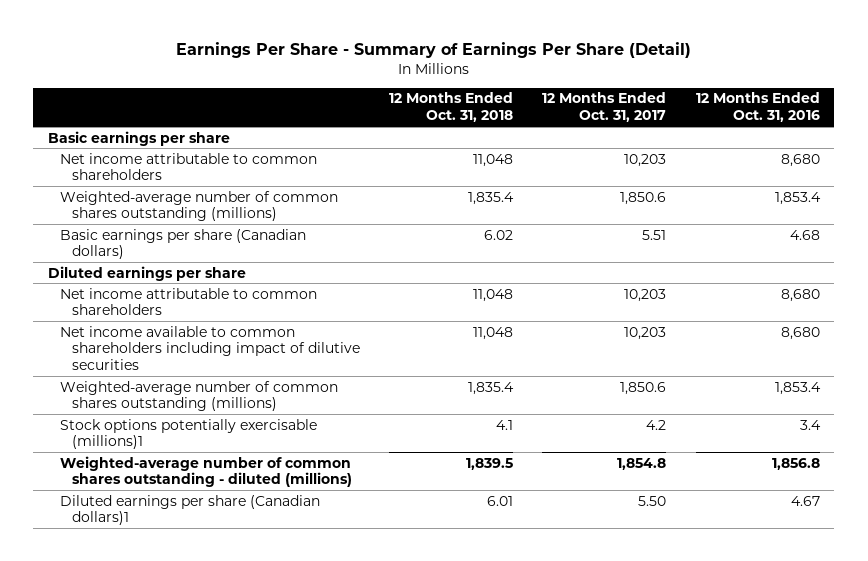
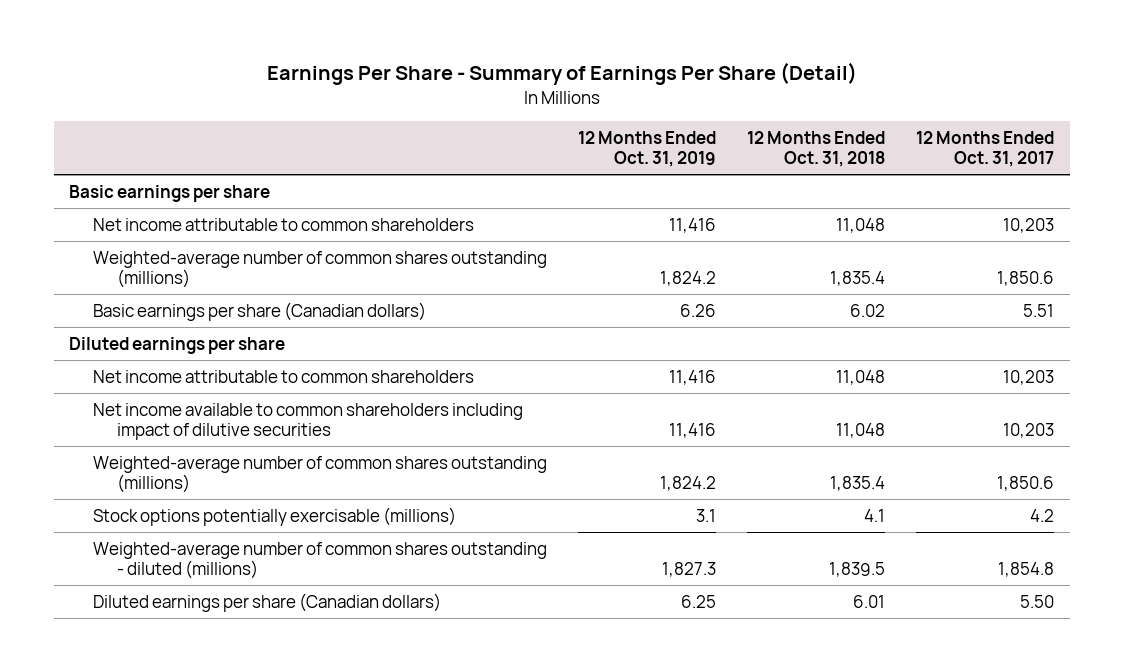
- | 12 Months Ended Oct. 31, 2018 | 12 Months Ended Oct. 31, 2017 | 12 Months Ended Oct. 31, 2016
+ | 12 Months Ended Oct. 31, 2019 | 12 Months Ended Oct. 31, 2018 | 12 Months Ended Oct. 31, 2017
- Stock options potentially exercisable (millions)1 | 4.1 | 4.2 | 3.4
+ Stock options potentially exercisable (millions) | 3.1 | 4.1 | 4.2
- Diluted earnings per share (Canadian dollars)1 | 6.01 | 5.50 | 4.67
+ Diluted earnings per share (Canadian dollars) | 6.25 | 6.01 | 5.50

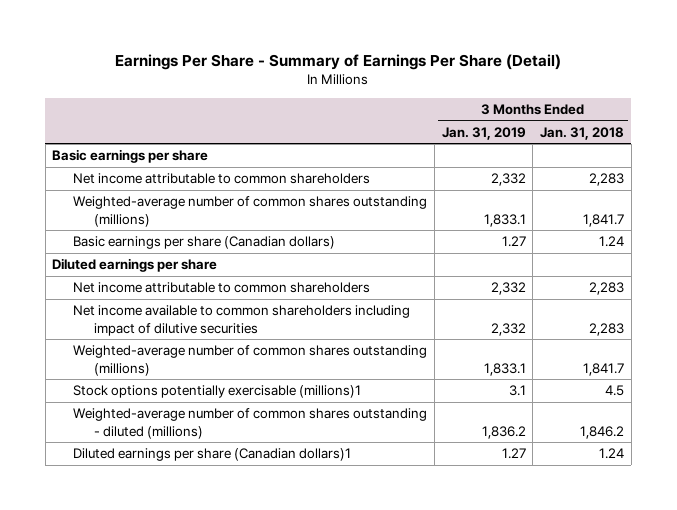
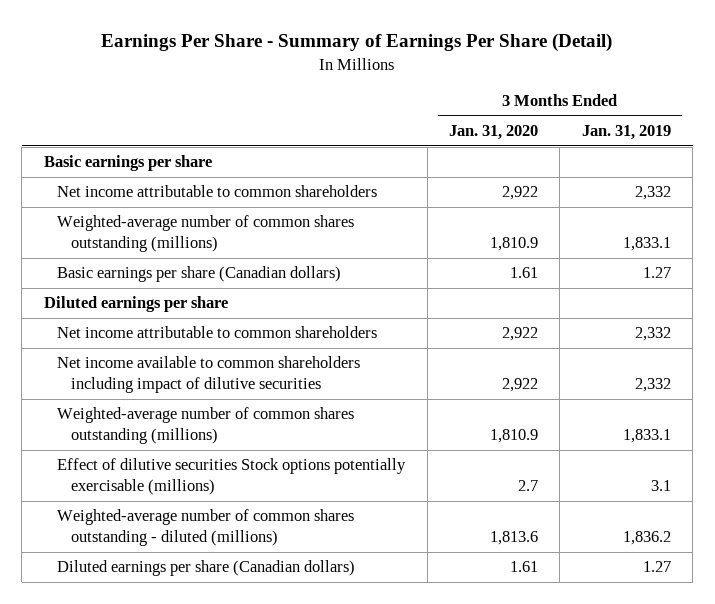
- | 3 Months Ended Jan. 31, 2019 | 3 Months Ended Jan. 31, 2018
+ | 3 Months Ended Jan. 31, 2020 | 3 Months Ended Jan. 31, 2019
- Stock options potentially exercisable (millions)1 | 3.1 | 4.5
+ Effect of dilutive securities Stock options potentially exercisable (millions) | 2.7 | 3.1
- Diluted earnings per share (Canadian dollars)1 | 1.27 | 1.24
+ Diluted earnings per share (Canadian dollars) | 1.61 | 1.27

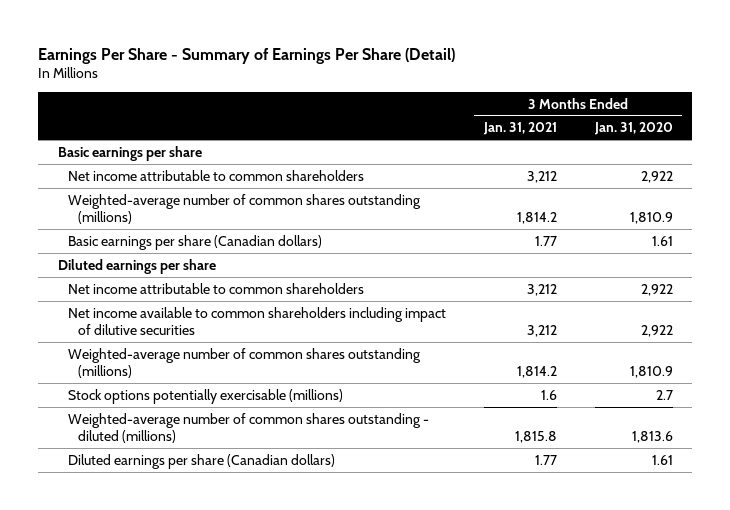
- | 3 Months Ended Jan. 31, 2020 | 3 Months Ended Jan. 31, 2019
+ | 3 Months Ended Jan. 31, 2021 | 3 Months Ended Jan. 31, 2020
- Effect of dilutive securities Stock options potentially exercisable (millions) | 2.7 | 3.1
+ Stock options potentially exercisable (millions) | 1.6 | 2.7

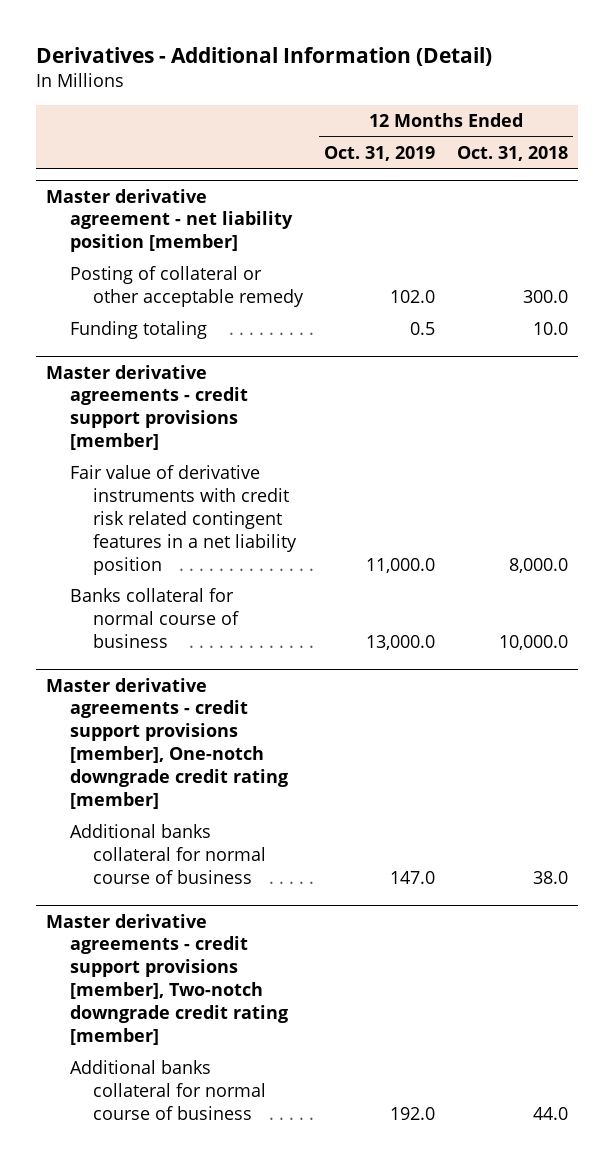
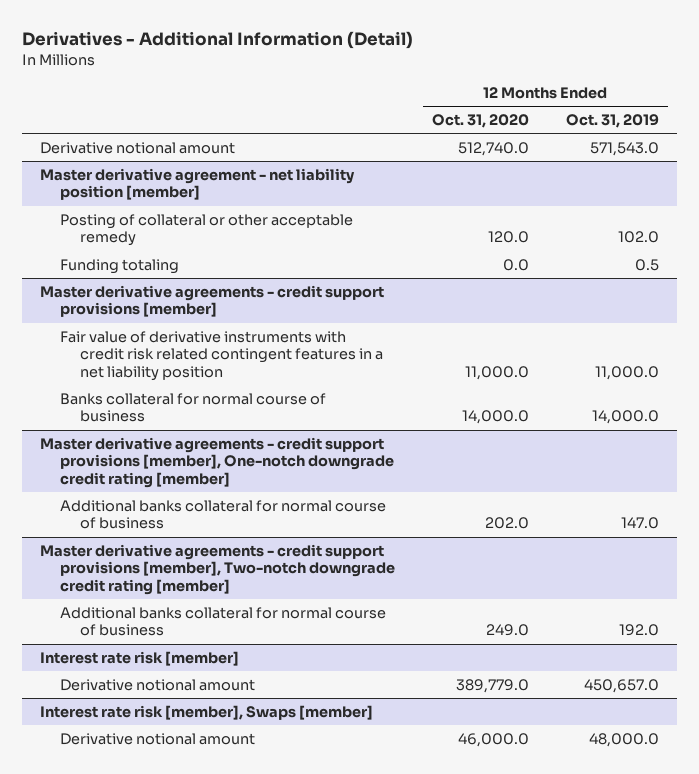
- | 12 Months Ended Oct. 31, 2019 | 12 Months Ended Oct. 31, 2018
+ | 12 Months Ended Oct. 31, 2020 | 12 Months Ended Oct. 31, 2019
+ Derivative notional amount | 512,740.0 | 571,543.0
@ Master derivative agreements - credit support provisions [member]
- Banks collateral for normal course of business | 13,000.0 | 10,000.0
+ Banks collateral for normal course of business | 14,000.0 | 14,000.0
+ Interest rate risk [member]
+ Derivative notional amount | 389,779.0 | 450,657.0
+ Interest rate risk [member], Swaps [member]
+ Derivative notional amount | 46,000.0 | 48,000.0

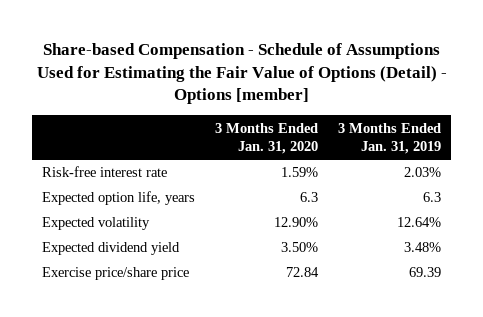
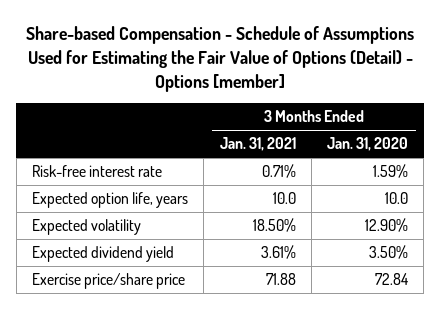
- | 3 Months Ended Jan. 31, 2020 | 3 Months Ended Jan. 31, 2019
+ | 3 Months Ended Jan. 31, 2021 | 3 Months Ended Jan. 31, 2020
- Expected option life, years | 6.3 | 6.3
+ Expected option life, years | 10.0 | 10.0

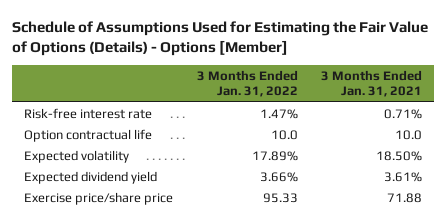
- Share-based Compensation - Schedule of Assumptions Used for Estimating the Fair Value of Options (Detail) - Options [member]
+ Schedule of Assumptions Used for Estimating the Fair Value of Options (Details) - Options [Member]
- | 3 Months Ended Jan. 31, 2021 | 3 Months Ended Jan. 31, 2020
+ | 3 Months Ended Jan. 31, 2022 | 3 Months Ended Jan. 31, 2021
- Expected option life, years | 10.0 | 10.0
+ Option contractual life | 10.0 | 10.0

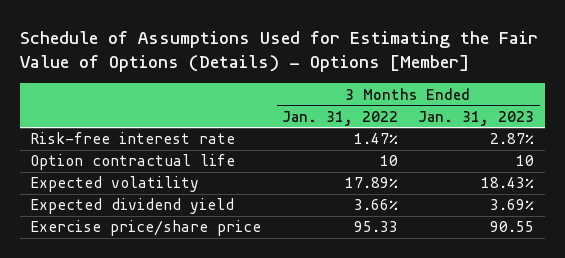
- | 3 Months Ended Jan. 31, 2022 | 3 Months Ended Jan. 31, 2021
+ | 3 Months Ended Jan. 31, 2022 | 3 Months Ended Jan. 31, 2023
- Option contractual life | 10.0 | 10.0
+ Option contractual life | 10 | 10

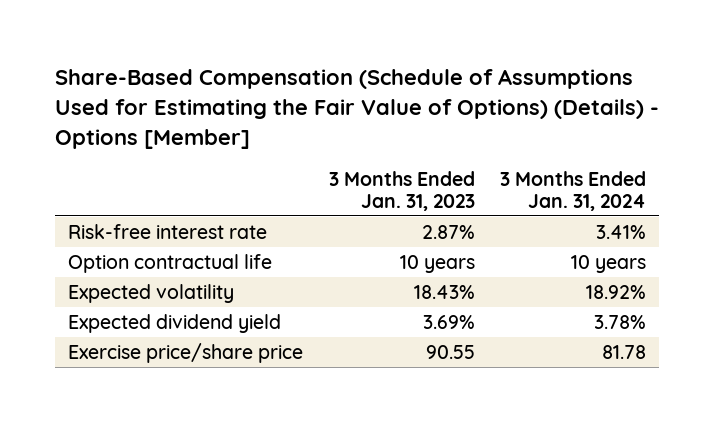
- Schedule of Assumptions Used for Estimating the Fair Value of Options (Details) - Options [Member]
+ Share-Based Compensation (Schedule of Assumptions Used for Estimating the Fair Value of Options) (Details) - Options [Member]
- | 3 Months Ended Jan. 31, 2022 | 3 Months Ended Jan. 31, 2023
+ | 3 Months Ended Jan. 31, 2023 | 3 Months Ended Jan. 31, 2024
- Option contractual life | 10 | 10
+ Option contractual life | 10 years | 10 years

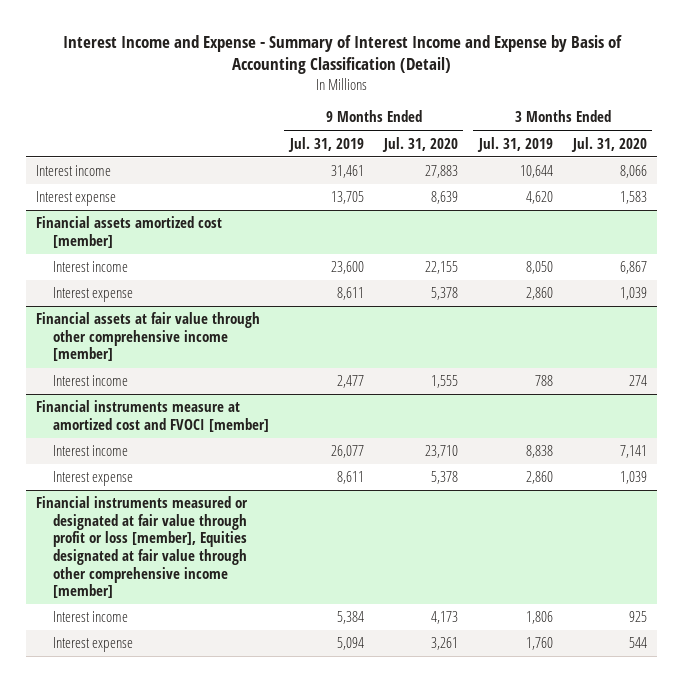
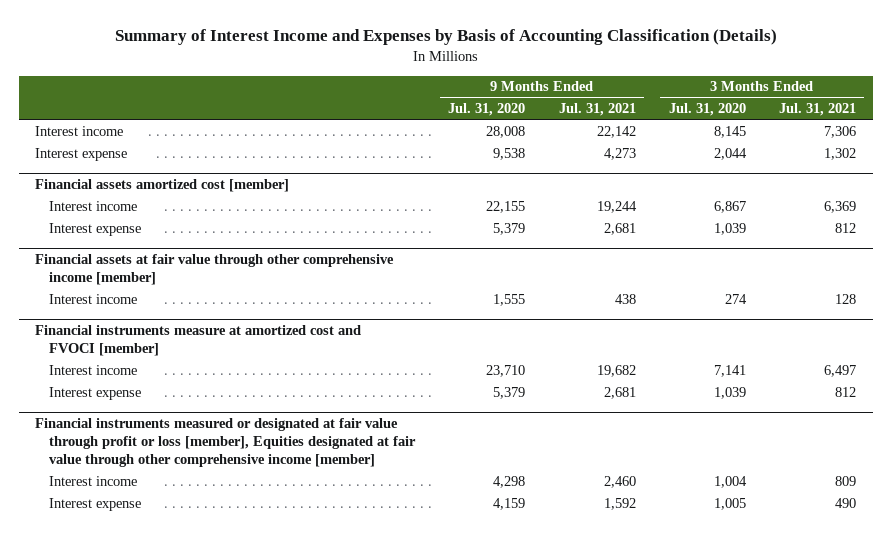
- Interest Income and Expense - Summary of Interest Income and Expense by Basis of Accounting Classification (Detail)
+ Summary of Interest Income and Expenses by Basis of Accounting Classification (Details)
- | 9 Months Ended Jul. 31, 2019 | 9 Months Ended Jul. 31, 2020 | 3 Months Ended Jul. 31, 2019 | 3 Months Ended Jul. 31, 2020
+ | 9 Months Ended Jul. 31, 2020 | 9 Months Ended Jul. 31, 2021 | 3 Months Ended Jul. 31, 2020 | 3 Months Ended Jul. 31, 2021
- Interest income | 31,461 | 27,883 | 10,644 | 8,066
- Interest expense | 13,705 | 8,639 | 4,620 | 1,583
+ Interest income | 28,008 | 22,142 | 8,145 | 7,306
+ Interest expense | 9,538 | 4,273 | 2,044 | 1,302
@ Financial assets amortized cost [member]
- Interest expense | 8,611 | 5,378 | 2,860 | 1,039
+ Interest expense | 5,379 | 2,681 | 1,039 | 812
@ Financial instruments measure at amortized cost and FVOCI [member]
- Interest expense | 8,611 | 5,378 | 2,860 | 1,039
+ Interest expense | 5,379 | 2,681 | 1,039 | 812
@ Financial instruments measured or designated at fair value through profit or loss [member], Equities designated at fair value through other comprehensive income [member]
- Interest income | 5,384 | 4,173 | 1,806 | 925
- Interest expense | 5,094 | 3,261 | 1,760 | 544
+ Interest income | 4,298 | 2,460 | 1,004 | 809
+ Interest expense | 4,159 | 1,592 | 1,005 | 490

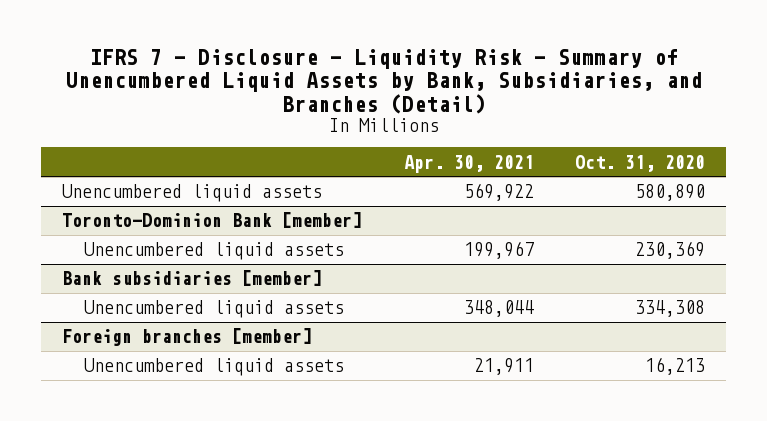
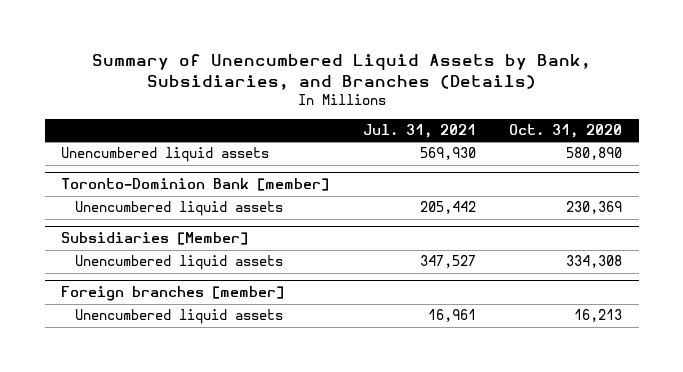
- IFRS 7 - Disclosure - Liquidity Risk - Summary of Unencumbered Liquid Assets by Bank, Subsidiaries, and Branches (Detail)
+ Summary of Unencumbered Liquid Assets by Bank, Subsidiaries, and Branches (Details)
- | Apr. 30, 2021 | Oct. 31, 2020
+ | Jul. 31, 2021 | Oct. 31, 2020
- Bank subsidiaries [member]
+ Subsidiaries [Member]

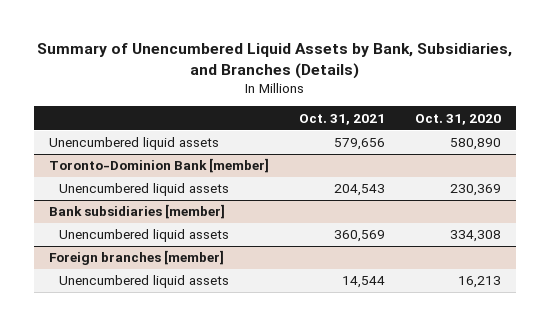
- | Jul. 31, 2021 | Oct. 31, 2020
+ | Oct. 31, 2021 | Oct. 31, 2020
- Subsidiaries [Member]
+ Bank subsidiaries [member]

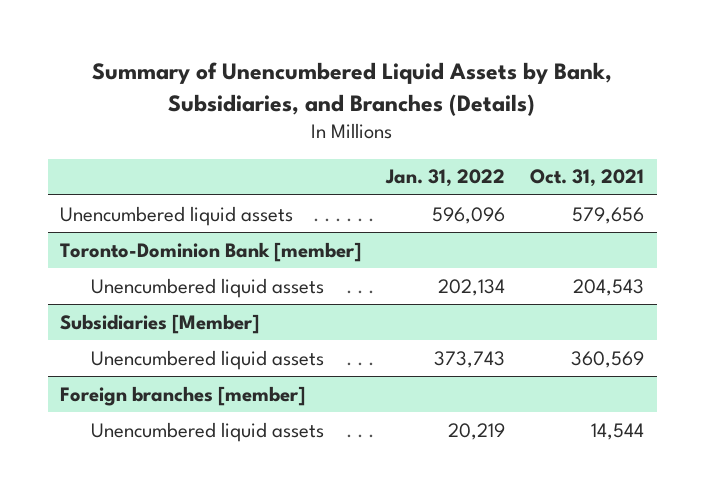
- | Oct. 31, 2021 | Oct. 31, 2020
+ | Jan. 31, 2022 | Oct. 31, 2021
- Bank subsidiaries [member]
+ Subsidiaries [Member]

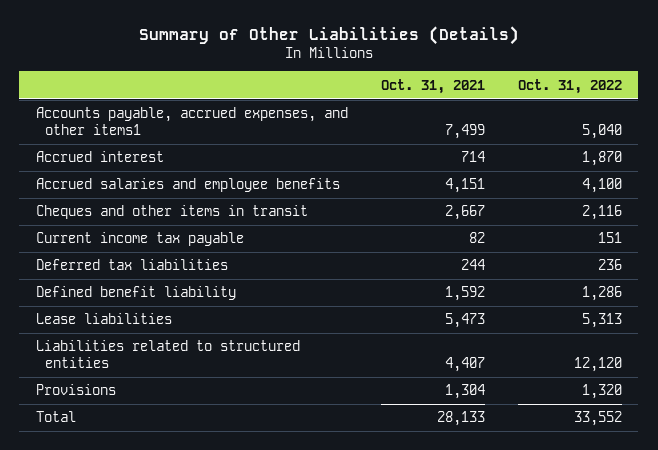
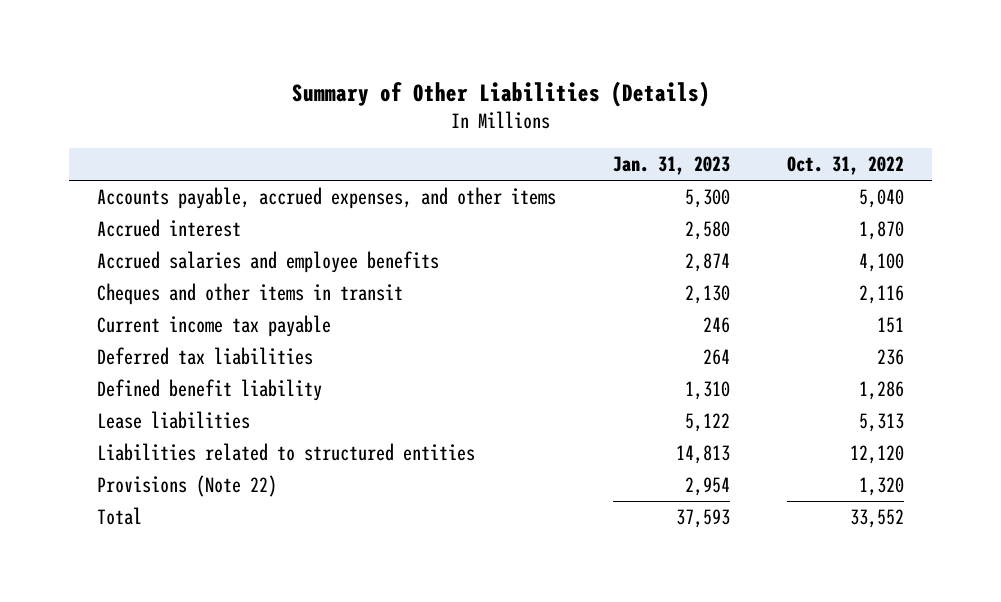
- | Oct. 31, 2021 | Oct. 31, 2022
+ | Jan. 31, 2023 | Oct. 31, 2022
- Accounts payable, accrued expenses, and other items1 | 7,499 | 5,040
+ Accounts payable, accrued expenses, and other items | 5,300 | 5,040
- Provisions | 1,304 | 1,320
+ Provisions (Note 22) | 2,954 | 1,320

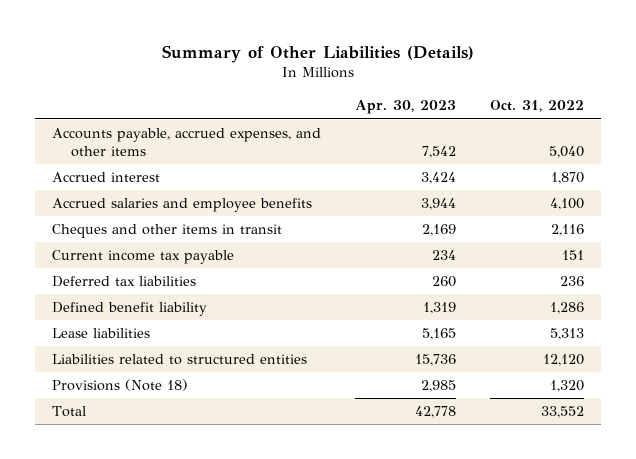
- | Jan. 31, 2023 | Oct. 31, 2022
+ | Apr. 30, 2023 | Oct. 31, 2022
- Provisions (Note 22) | 2,954 | 1,320
+ Provisions (Note 18) | 2,985 | 1,320

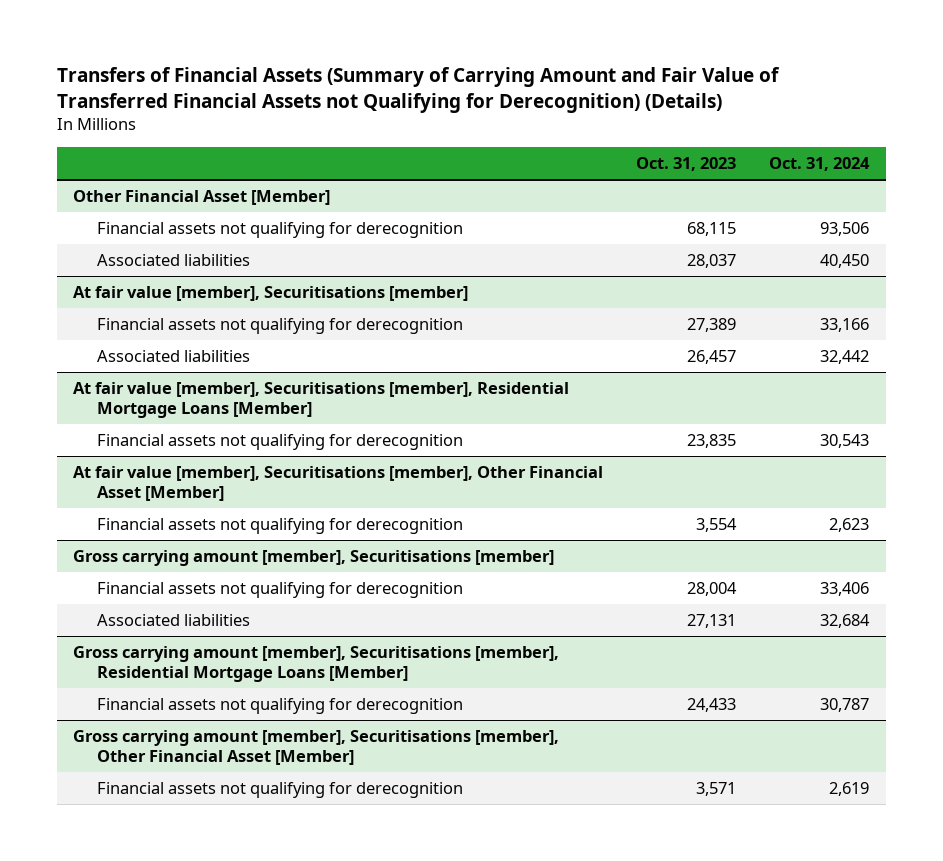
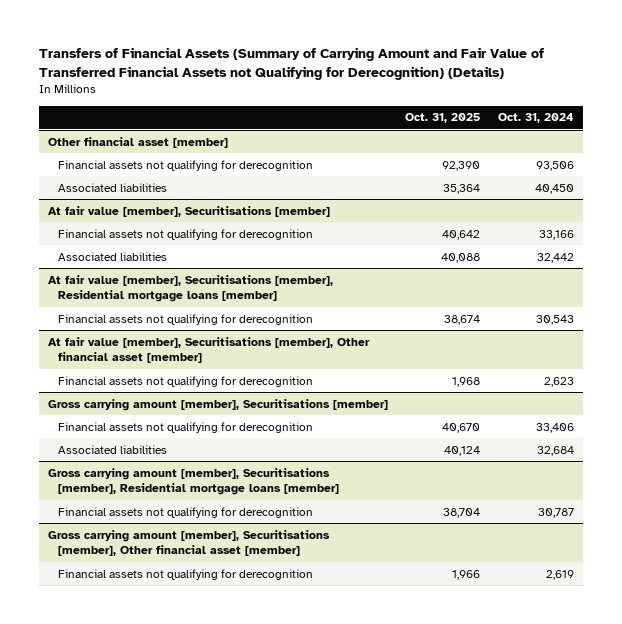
- | Oct. 31, 2023 | Oct. 31, 2024
+ | Oct. 31, 2025 | Oct. 31, 2024
- Other Financial Asset [Member]
+ Other financial asset [member]
- At fair value [member], Securitisations [member], Residential Mortgage Loans [Member]
+ At fair value [member], Securitisations [member], Residential mortgage loans [member]
- At fair value [member], Securitisations [member], Other Financial Asset [Member]
+ At fair value [member], Securitisations [member], Other financial asset [member]
- Gross carrying amount [member], Securitisations [member], Residential Mortgage Loans [Member]
+ Gross carrying amount [member], Securitisations [member], Residential mortgage loans [member]
- Gross carrying amount [member], Securitisations [member], Other Financial Asset [Member]
+ Gross carrying amount [member], Securitisations [member], Other financial asset [member]

